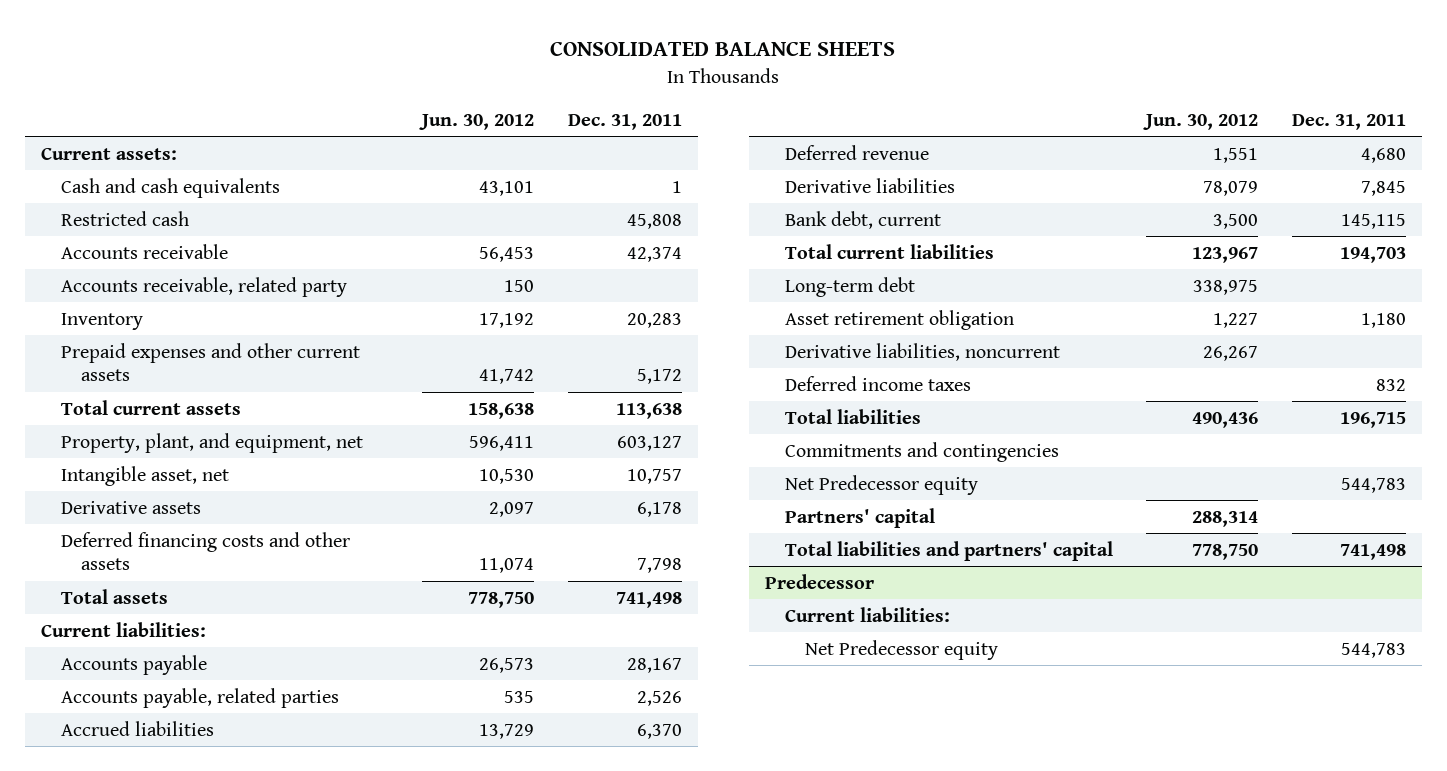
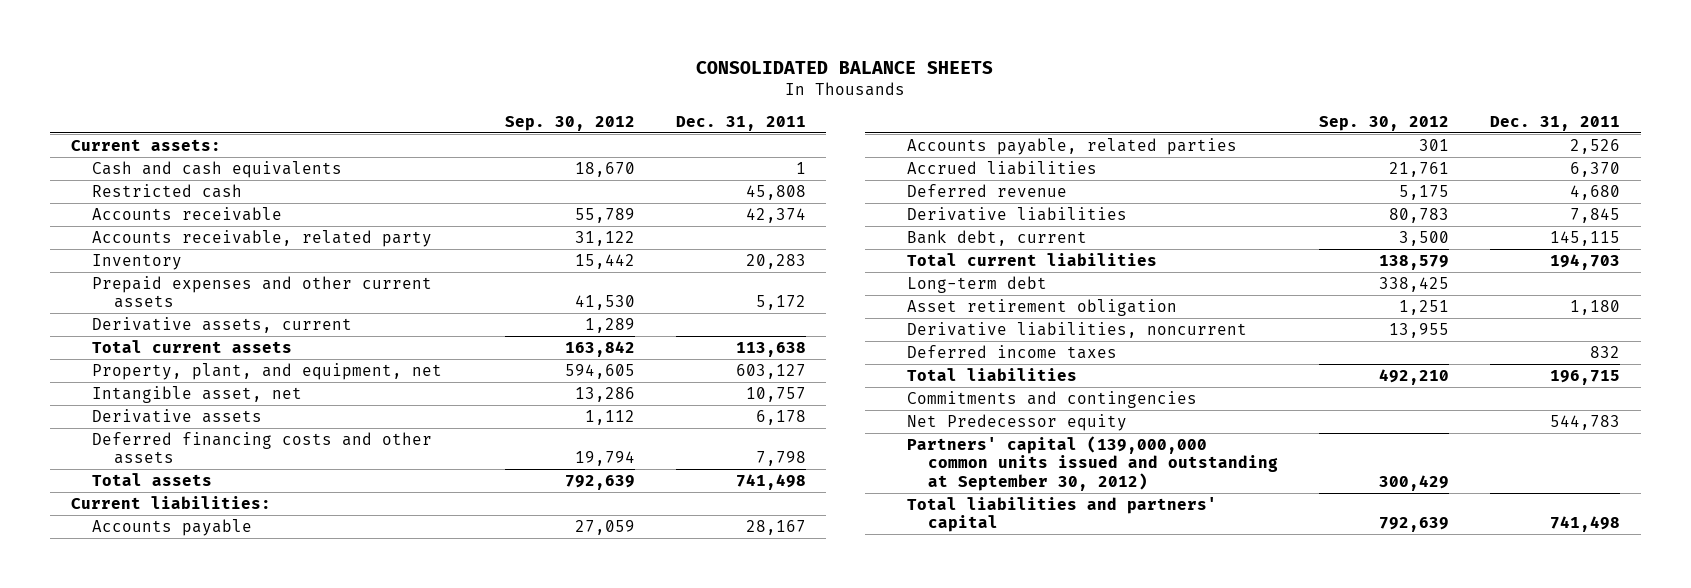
- | Jun. 30, 2012 | Dec. 31, 2011
+ | Sep. 30, 2012 | Dec. 31, 2011
+ Derivative assets, current | 1,289 |
- Partners' capital | 288,314 |
+ Partners' capital (139,000,000 common units issued and outstanding at September 30, 2012) | 300,429 |
- Predecessor
- Current liabilities:
- Net Predecessor equity | | 544,783

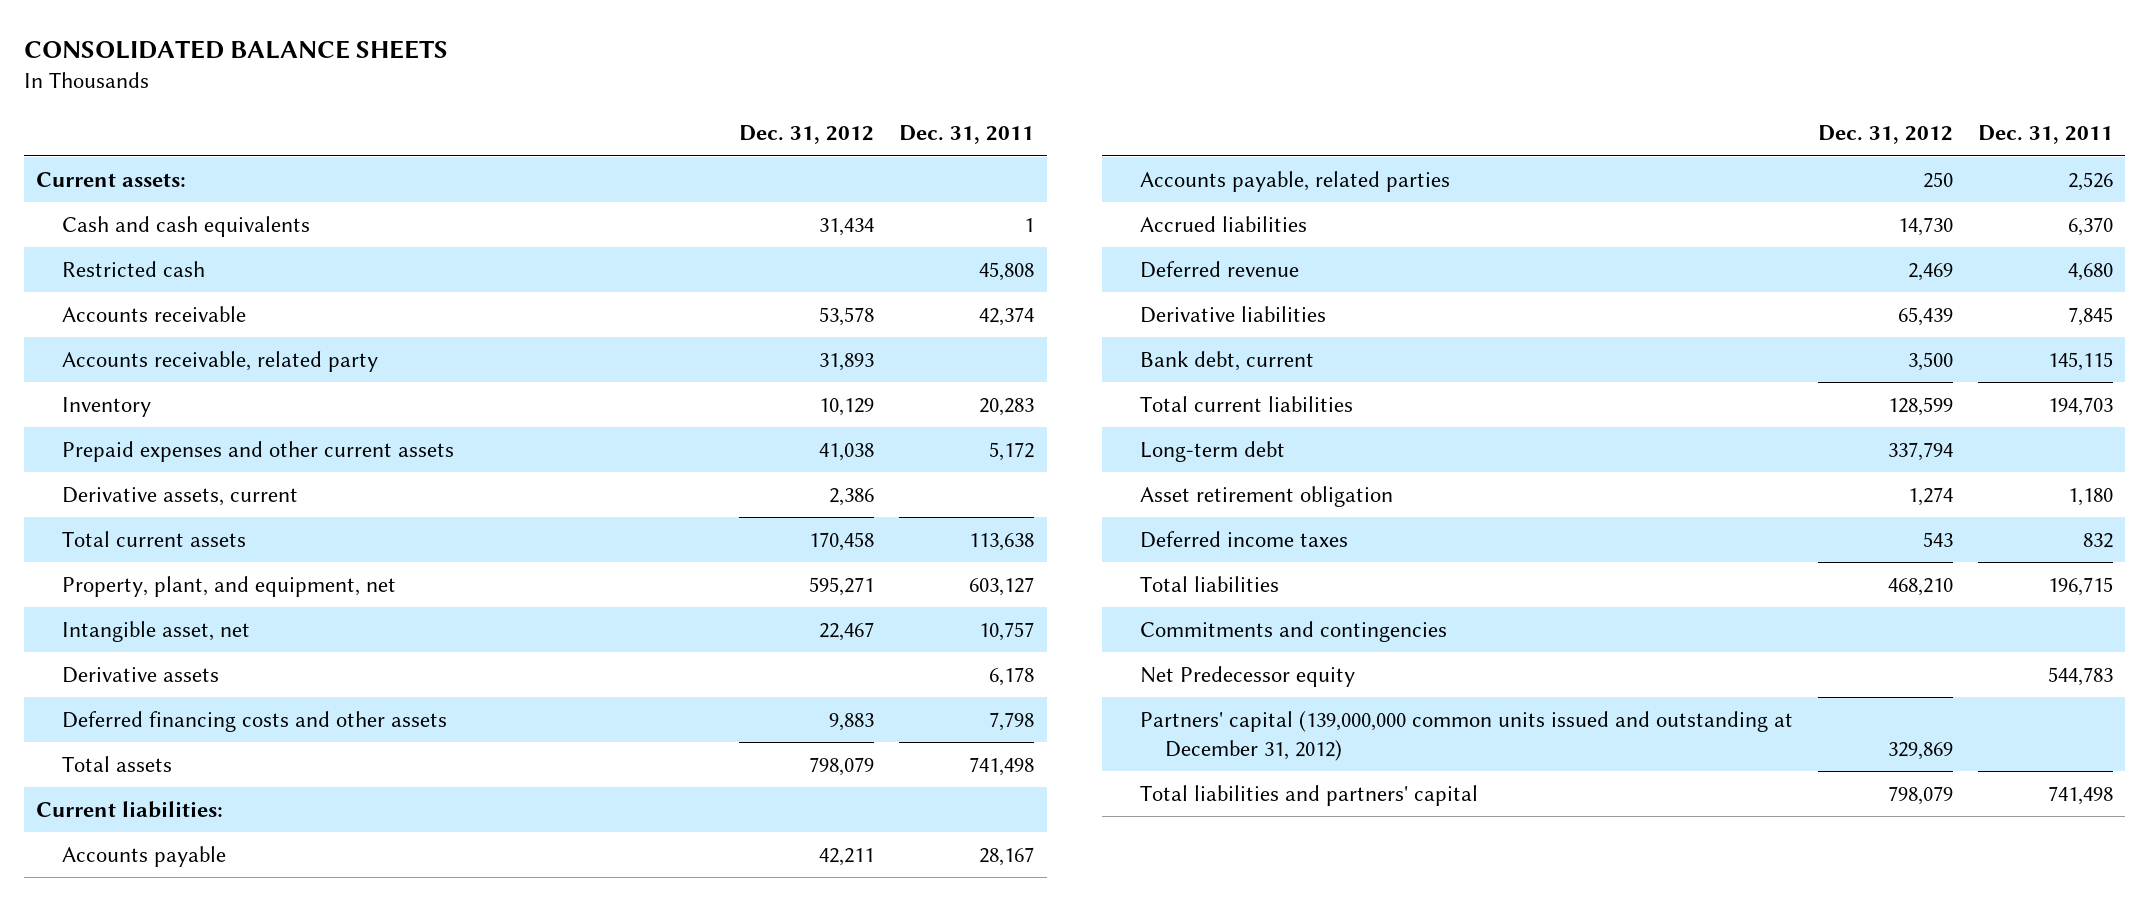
- | Sep. 30, 2012 | Dec. 31, 2011
+ | Dec. 31, 2012 | Dec. 31, 2011
- Derivative liabilities, noncurrent | 13,955 |
- Partners' capital (139,000,000 common units issued and outstanding at September 30, 2012) | 300,429 |
+ Partners' capital (139,000,000 common units issued and outstanding at December 31, 2012) | 329,869 |

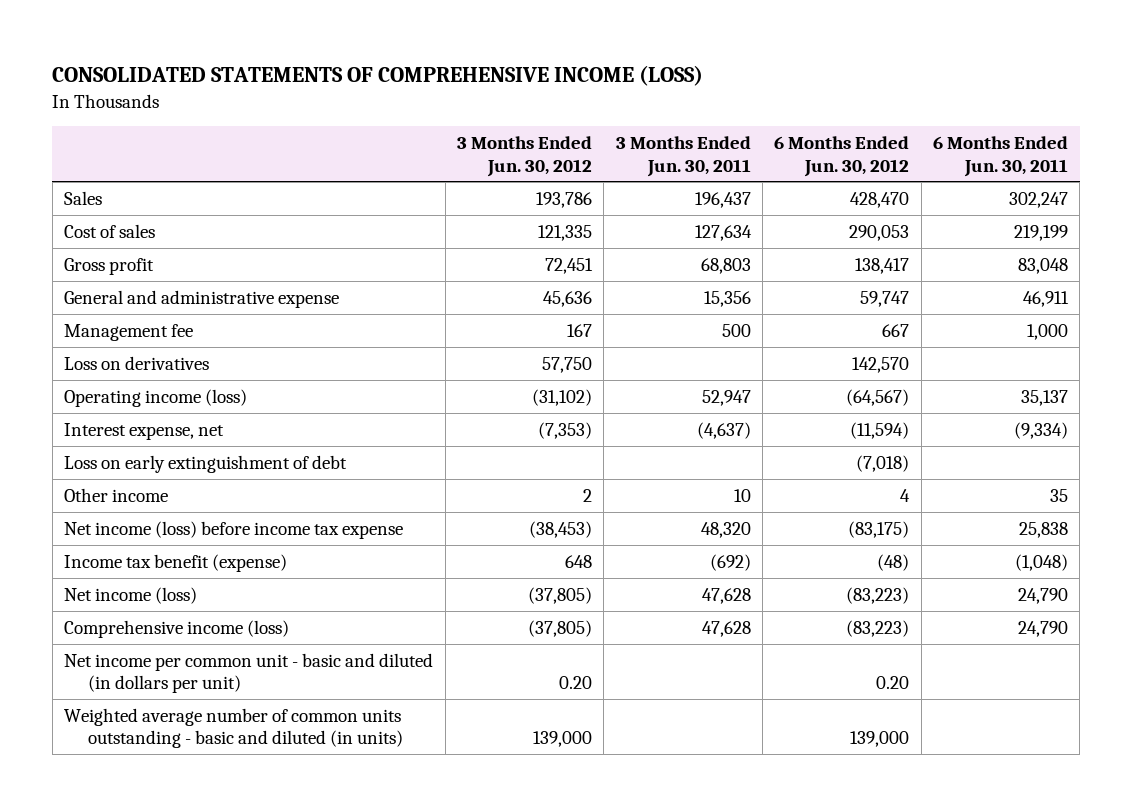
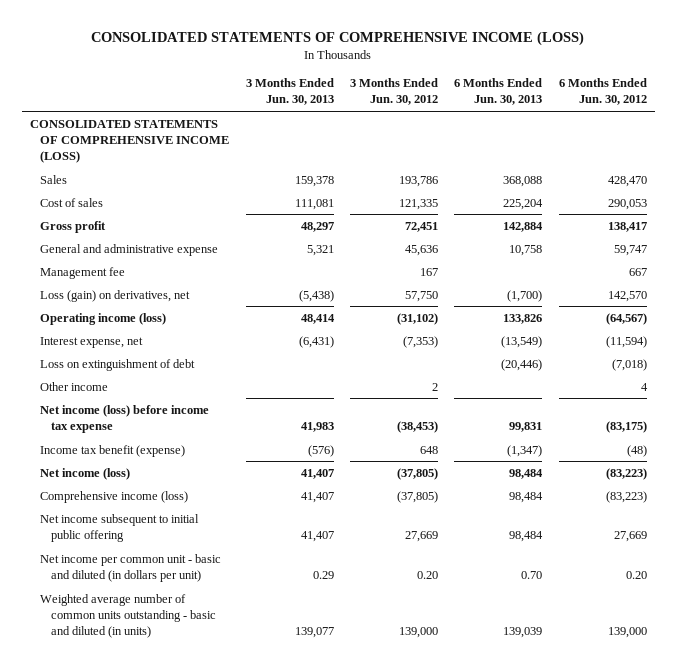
- | 3 Months Ended Jun. 30, 2012 | 3 Months Ended Jun. 30, 2011 | 6 Months Ended Jun. 30, 2012 | 6 Months Ended Jun. 30, 2011
+ | 3 Months Ended Jun. 30, 2013 | 3 Months Ended Jun. 30, 2012 | 6 Months Ended Jun. 30, 2013 | 6 Months Ended Jun. 30, 2012
+ CONSOLIDATED STATEMENTS OF COMPREHENSIVE INCOME (LOSS)
- Loss on derivatives | 57,750 | | 142,570 |
+ Loss (gain) on derivatives, net | (5,438) | 57,750 | (1,700) | 142,570
- Loss on early extinguishment of debt | | | (7,018) |
+ Loss on extinguishment of debt | | | (20,446) | (7,018)
+ Net income subsequent to initial public offering | 41,407 | 27,669 | 98,484 | 27,669

